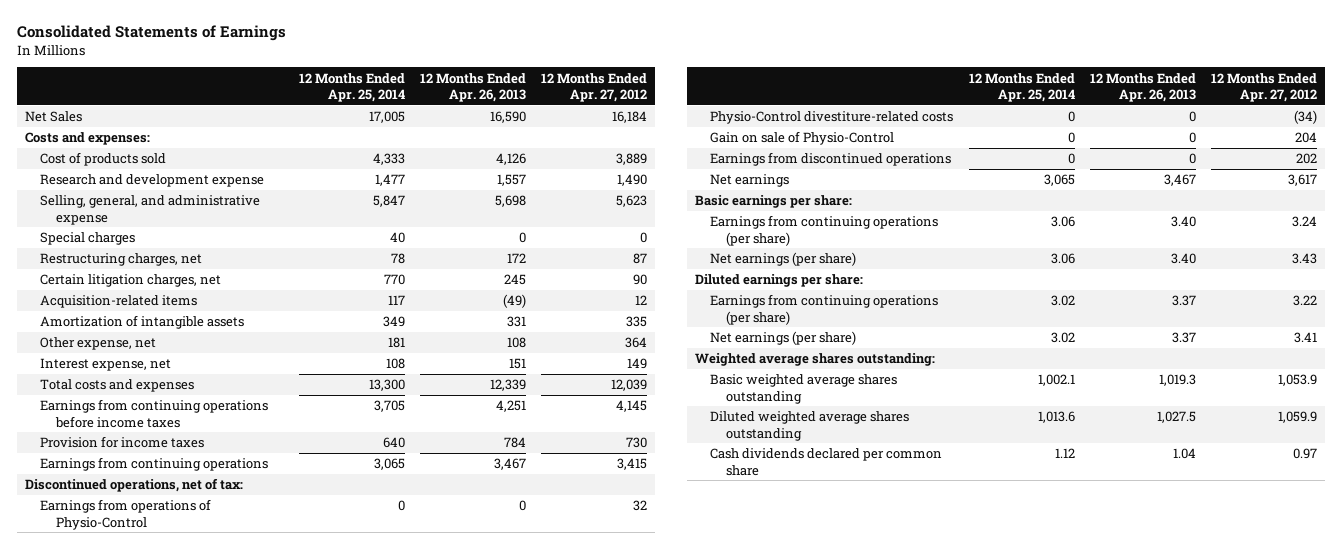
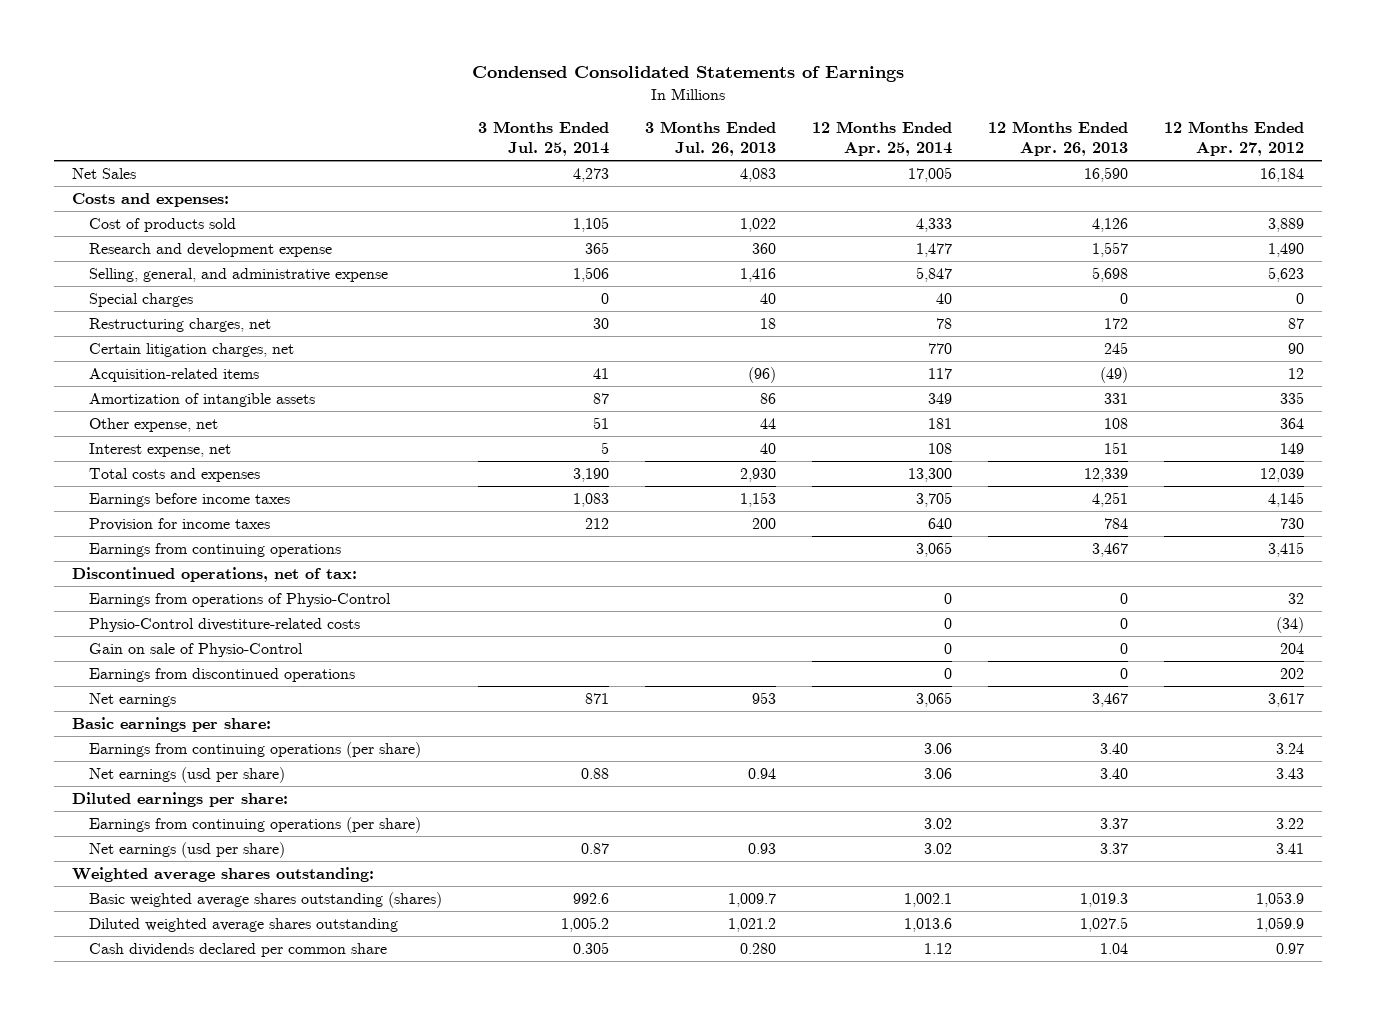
- Consolidated Statements of Earnings
+ Condensed Consolidated Statements of Earnings
- | 12 Months Ended Apr. 25, 2014 | 12 Months Ended Apr. 26, 2013 | 12 Months Ended Apr. 27, 2012
+ | 3 Months Ended Jul. 25, 2014 | 3 Months Ended Jul. 26, 2013 | 12 Months Ended Apr. 25, 2014 | 12 Months Ended Apr. 26, 2013 | 12 Months Ended Apr. 27, 2012
- Earnings from continuing operations before income taxes | 3,705 | 4,251 | 4,145
+ Earnings before income taxes | 1,083 | 1,153 | 3,705 | 4,251 | 4,145
- Net earnings (per share) | 3.06 | 3.40 | 3.43
+ Net earnings (usd per share) | 0.88 | 0.94 | 3.06 | 3.40 | 3.43
- Net earnings (per share) | 3.02 | 3.37 | 3.41
+ Net earnings (usd per share) | 0.87 | 0.93 | 3.02 | 3.37 | 3.41
- Basic weighted average shares outstanding | 1,002.1 | 1,019.3 | 1,053.9
+ Basic weighted average shares outstanding (shares) | 992.6 | 1,009.7 | 1,002.1 | 1,019.3 | 1,053.9

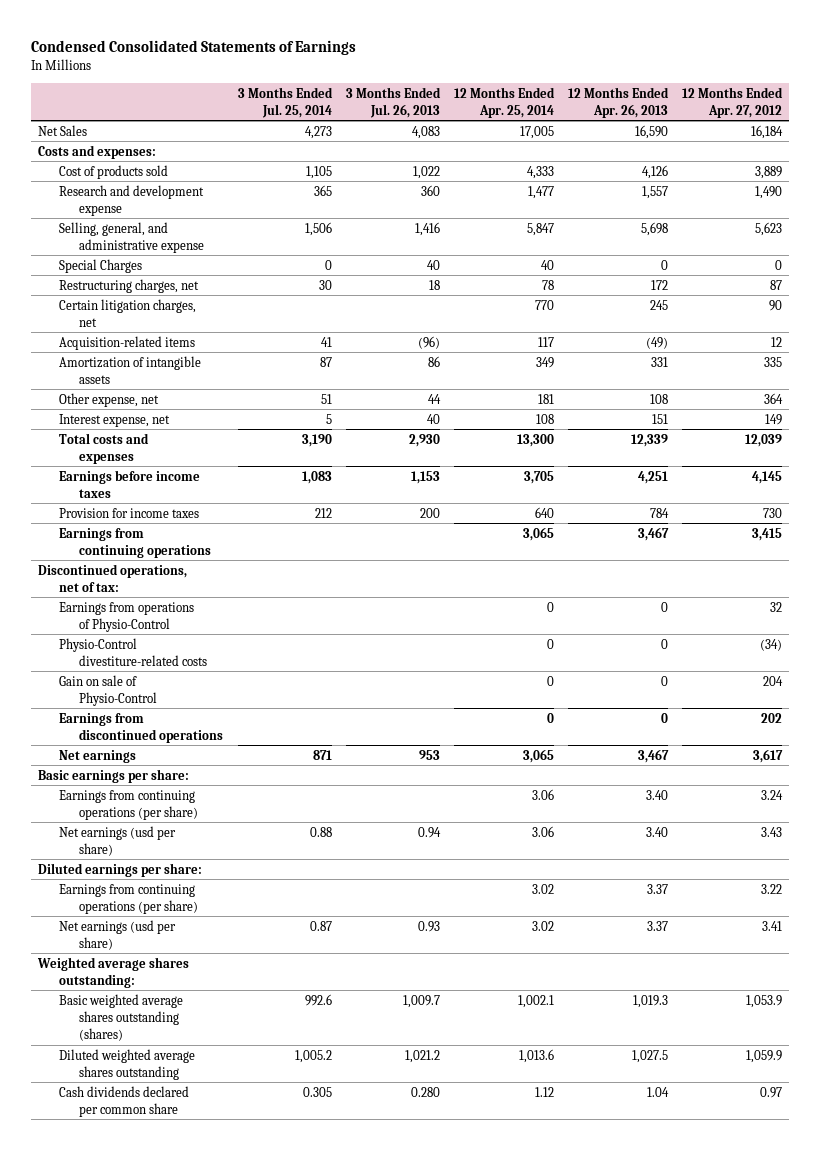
- Special charges | 0 | 40 | 40 | 0 | 0
+ Special Charges | 0 | 40 | 40 | 0 | 0

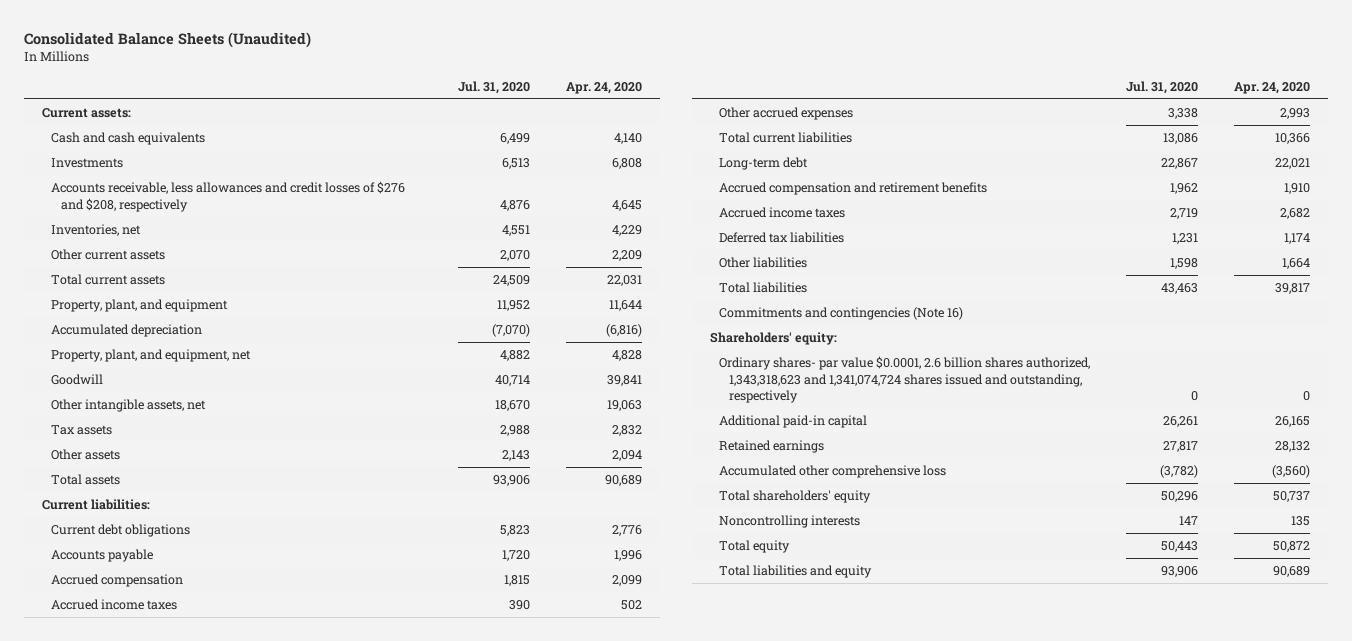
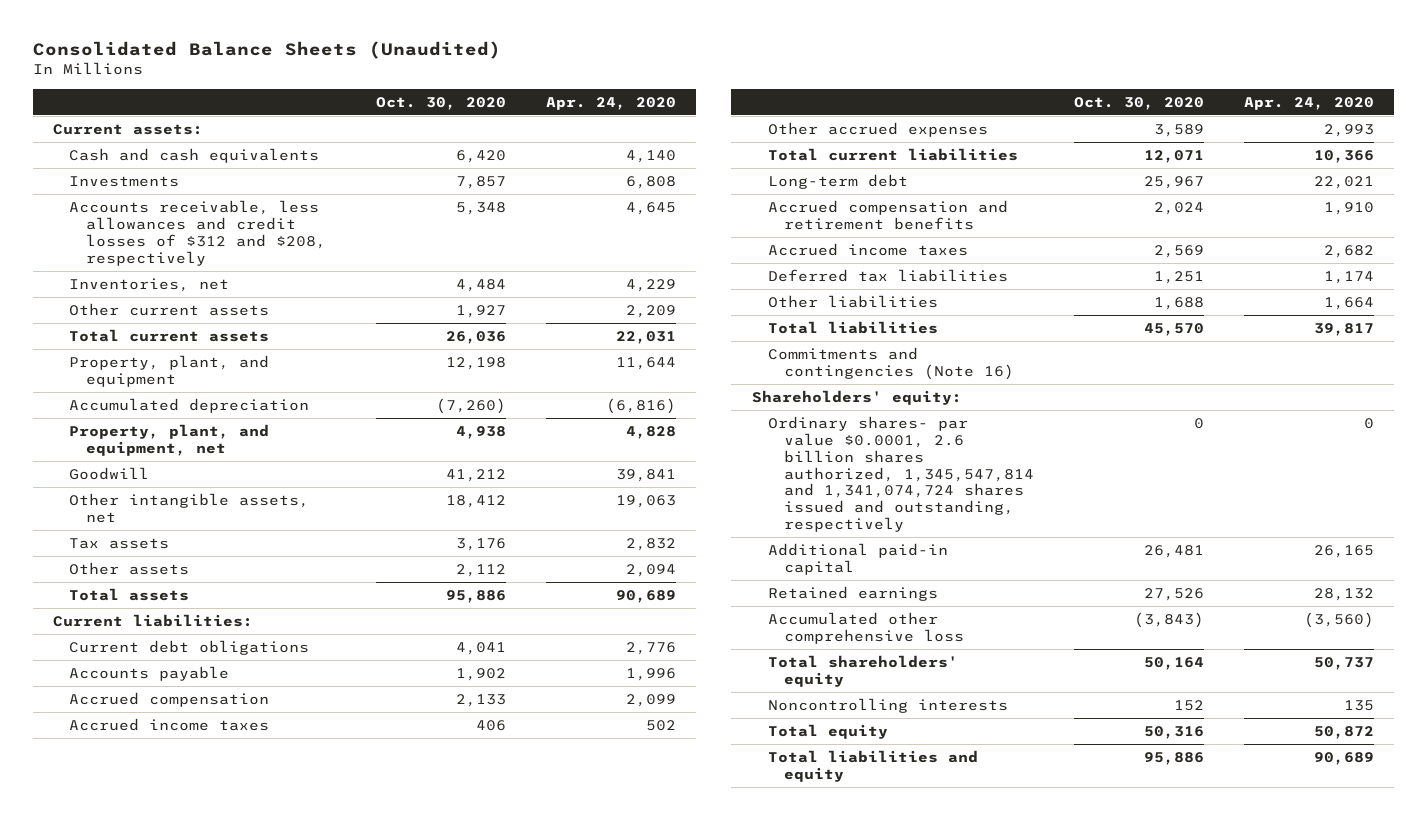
- | Jul. 31, 2020 | Apr. 24, 2020
+ | Oct. 30, 2020 | Apr. 24, 2020
- Accounts receivable, less allowances and credit losses of $276 and $208, respectively | 4,876 | 4,645
+ Accounts receivable, less allowances and credit losses of $312 and $208, respectively | 5,348 | 4,645
- Ordinary shares- par value $0.0001, 2.6 billion shares authorized, 1,343,318,623 and 1,341,074,724 shares issued and outstanding, respectively | 0 | 0
+ Ordinary shares- par value $0.0001, 2.6 billion shares authorized, 1,345,547,814 and 1,341,074,724 shares issued and outstanding, respectively | 0 | 0

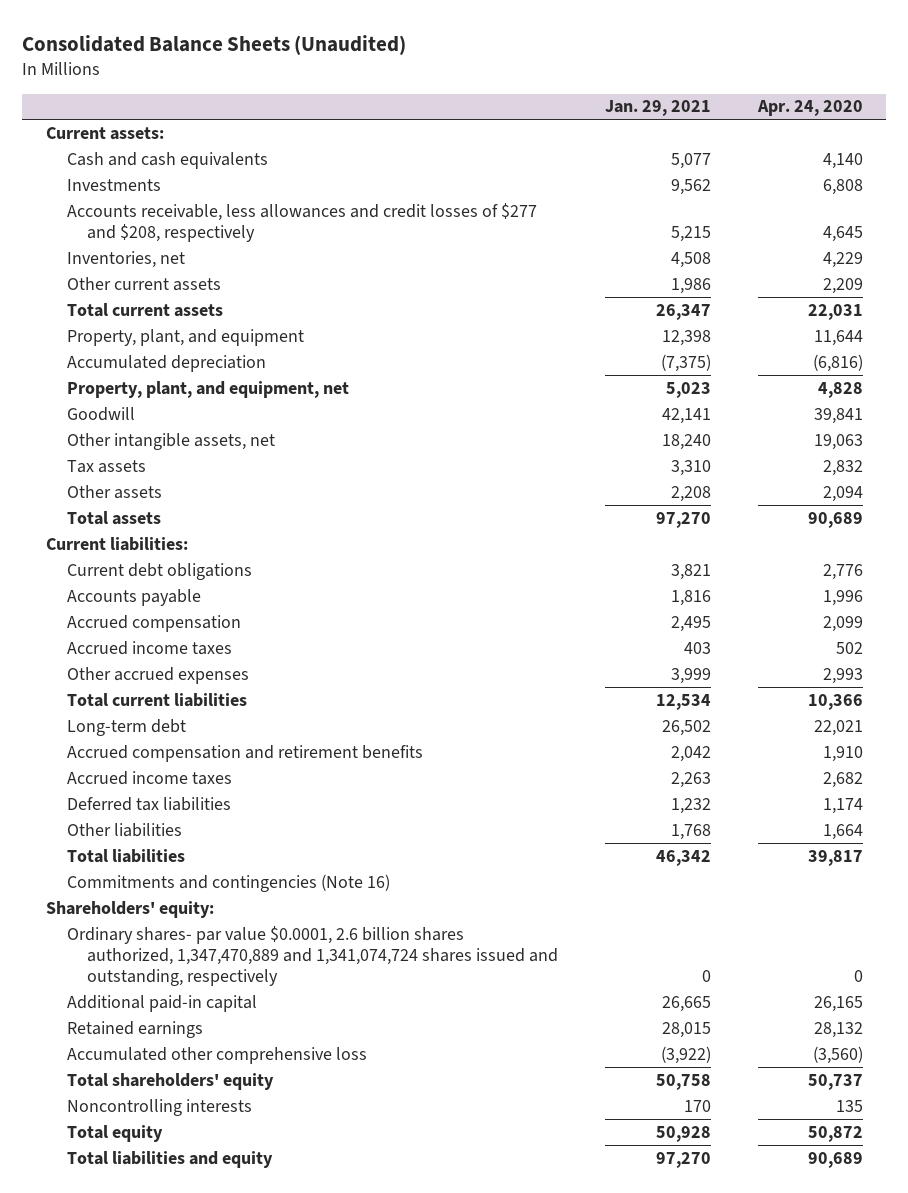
- | Oct. 30, 2020 | Apr. 24, 2020
+ | Jan. 29, 2021 | Apr. 24, 2020
- Accounts receivable, less allowances and credit losses of $312 and $208, respectively | 5,348 | 4,645
+ Accounts receivable, less allowances and credit losses of $277 and $208, respectively | 5,215 | 4,645
- Ordinary shares- par value $0.0001, 2.6 billion shares authorized, 1,345,547,814 and 1,341,074,724 shares issued and outstanding, respectively | 0 | 0
+ Ordinary shares- par value $0.0001, 2.6 billion shares authorized, 1,347,470,889 and 1,341,074,724 shares issued and outstanding, respectively | 0 | 0

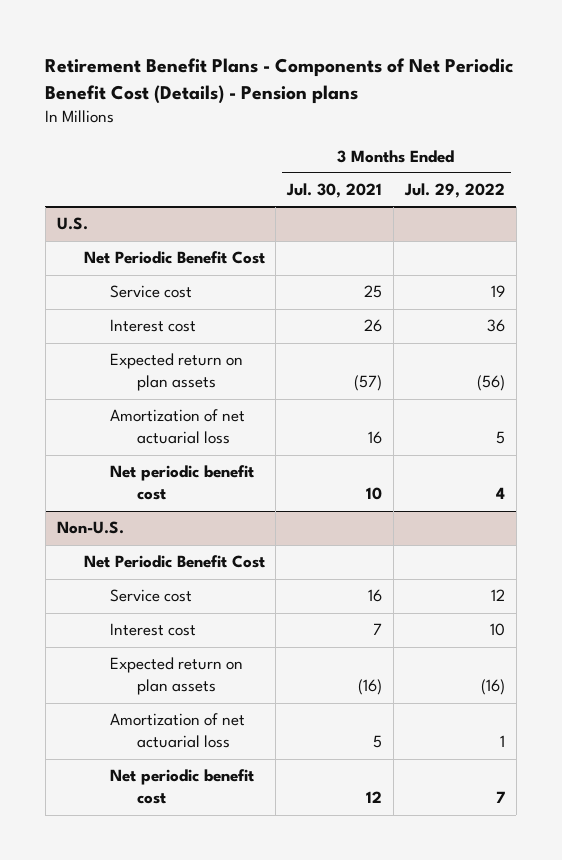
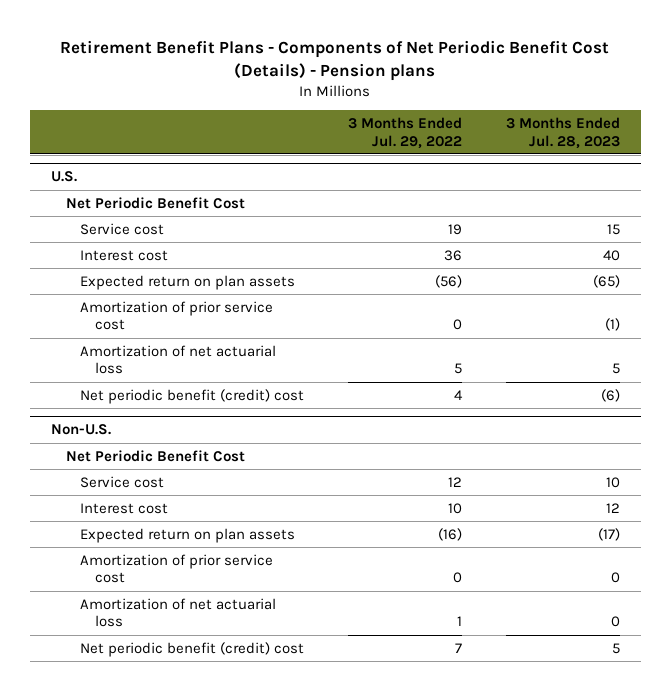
- | 3 Months Ended Jul. 30, 2021 | 3 Months Ended Jul. 29, 2022
+ | 3 Months Ended Jul. 29, 2022 | 3 Months Ended Jul. 28, 2023
@ U.S.
+ Amortization of prior service cost | 0 | (1)
- Net periodic benefit cost | 10 | 4
+ Net periodic benefit (credit) cost | 4 | (6)
@ Non-U.S.
+ Amortization of prior service cost | 0 | 0
- Net periodic benefit cost | 12 | 7
+ Net periodic benefit (credit) cost | 7 | 5

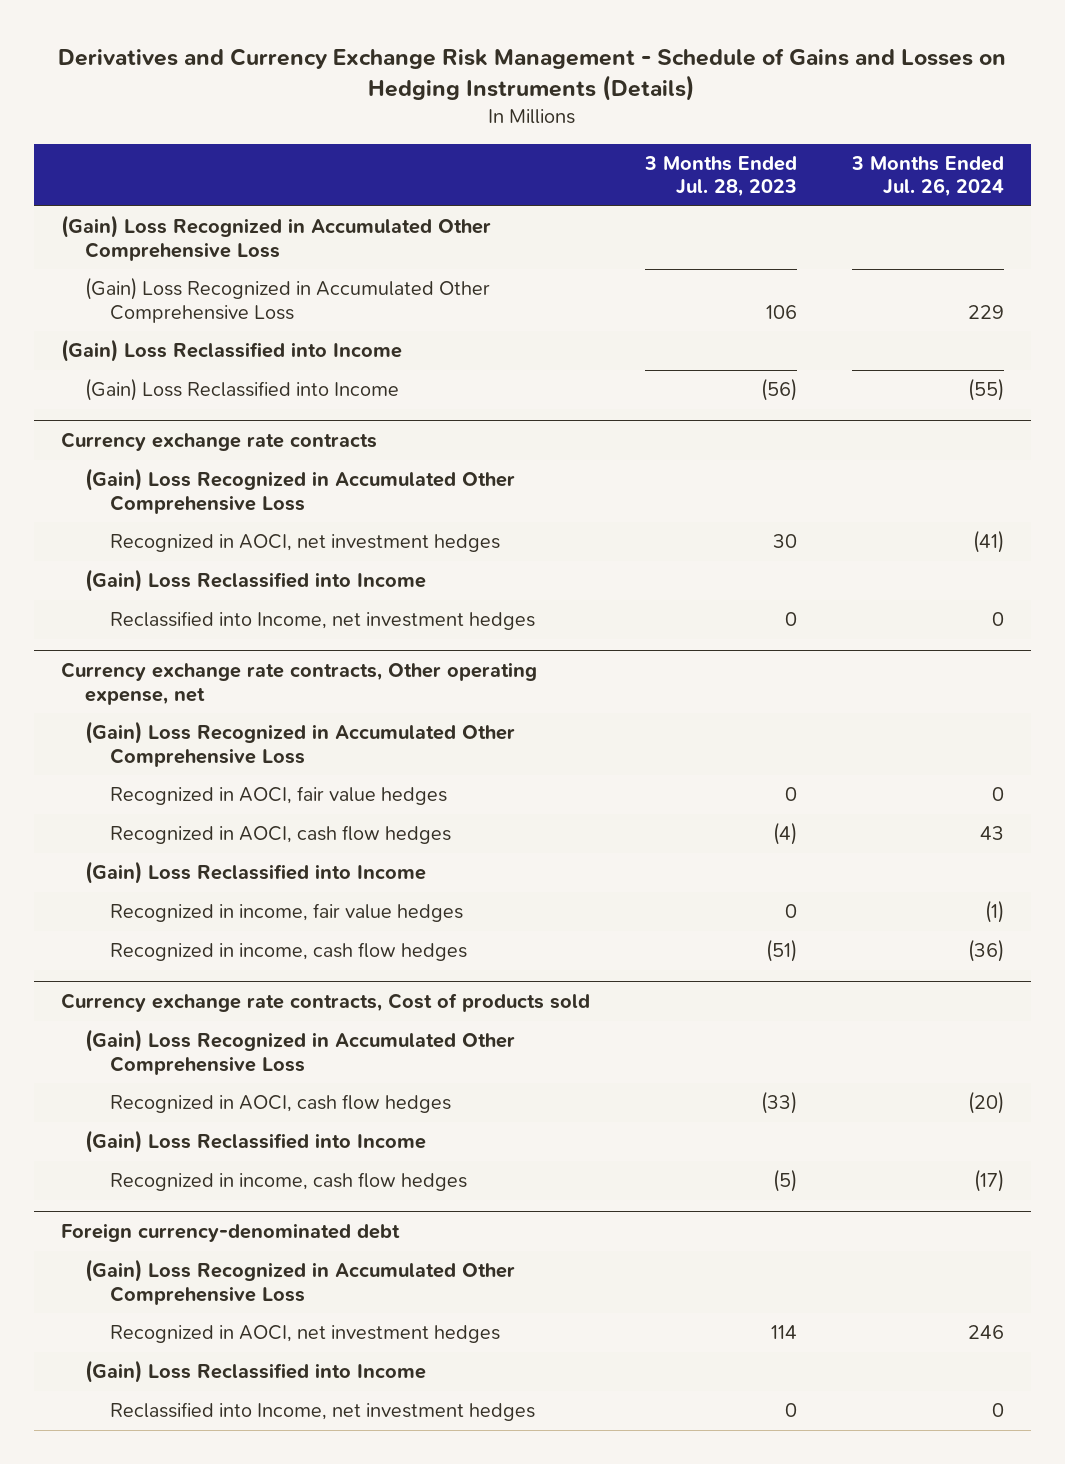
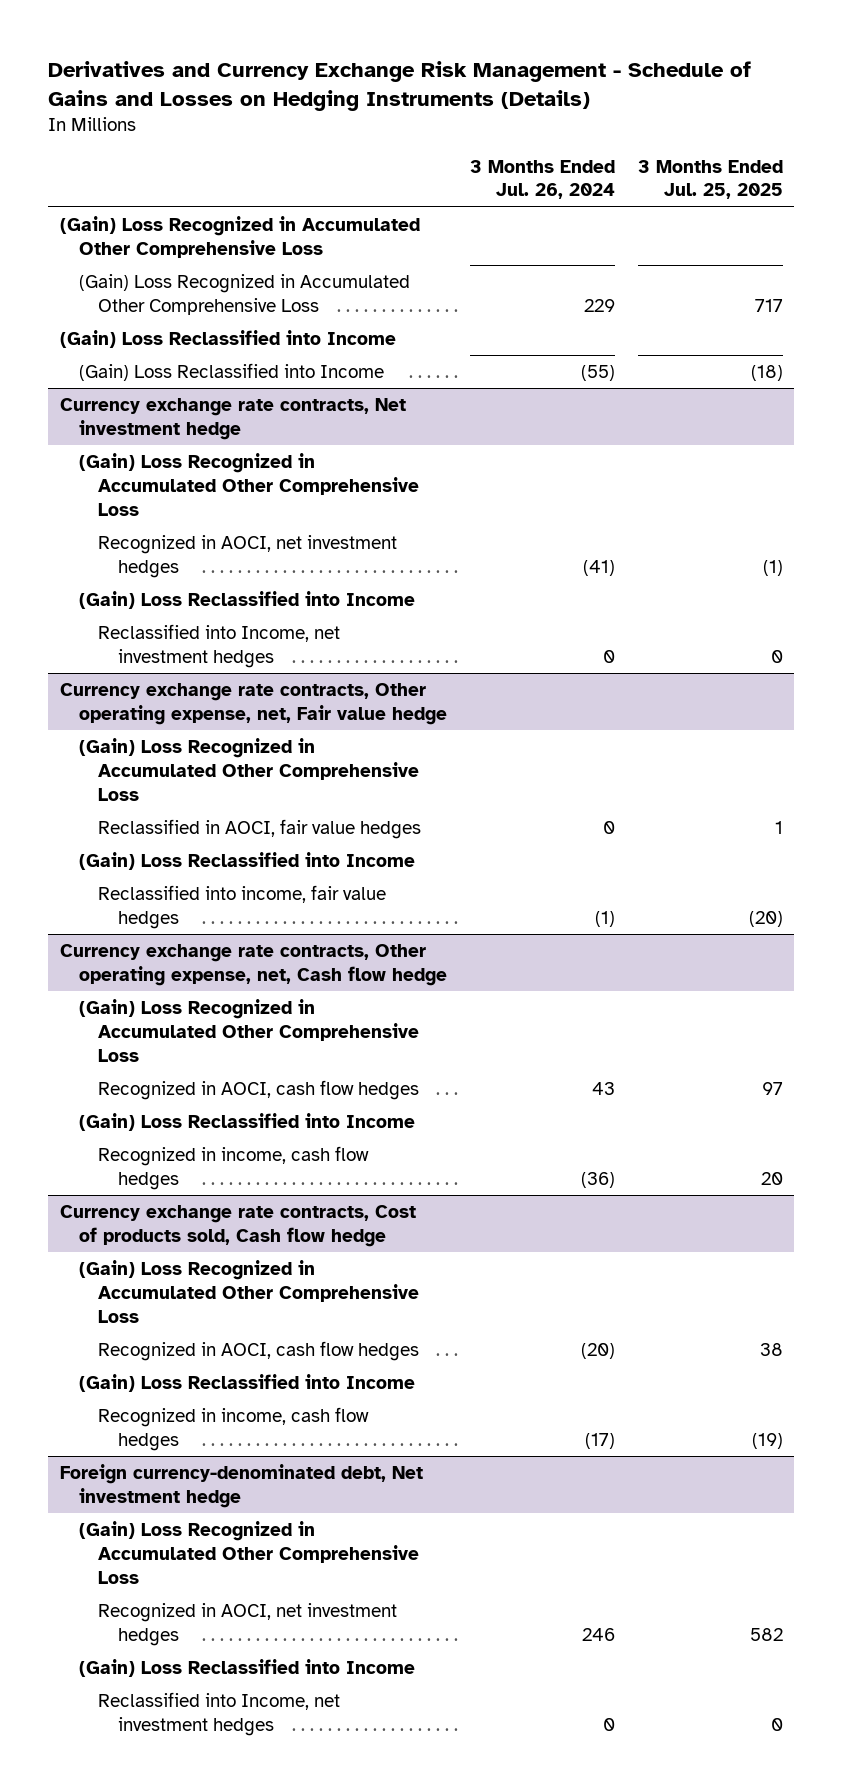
- | 3 Months Ended Jul. 28, 2023 | 3 Months Ended Jul. 26, 2024
+ | 3 Months Ended Jul. 26, 2024 | 3 Months Ended Jul. 25, 2025
- Currency exchange rate contracts
+ Currency exchange rate contracts, Net investment hedge
- Currency exchange rate contracts, Other operating expense, net
+ Currency exchange rate contracts, Other operating expense, net, Fair value hedge
- Recognized in AOCI, fair value hedges | 0 | 0
+ Reclassified in AOCI, fair value hedges | 0 | 1
+ (Gain) Loss Reclassified into Income
+ Reclassified into income, fair value hedges | (1) | (20)
+ Currency exchange rate contracts, Other operating expense, net, Cash flow hedge
+ (Gain) Loss Recognized in Accumulated Other Comprehensive Loss
- Recognized in income, fair value hedges | 0 | (1)
- Currency exchange rate contracts, Cost of products sold
+ Currency exchange rate contracts, Cost of products sold, Cash flow hedge
- Foreign currency-denominated debt
+ Foreign currency-denominated debt, Net investment hedge

